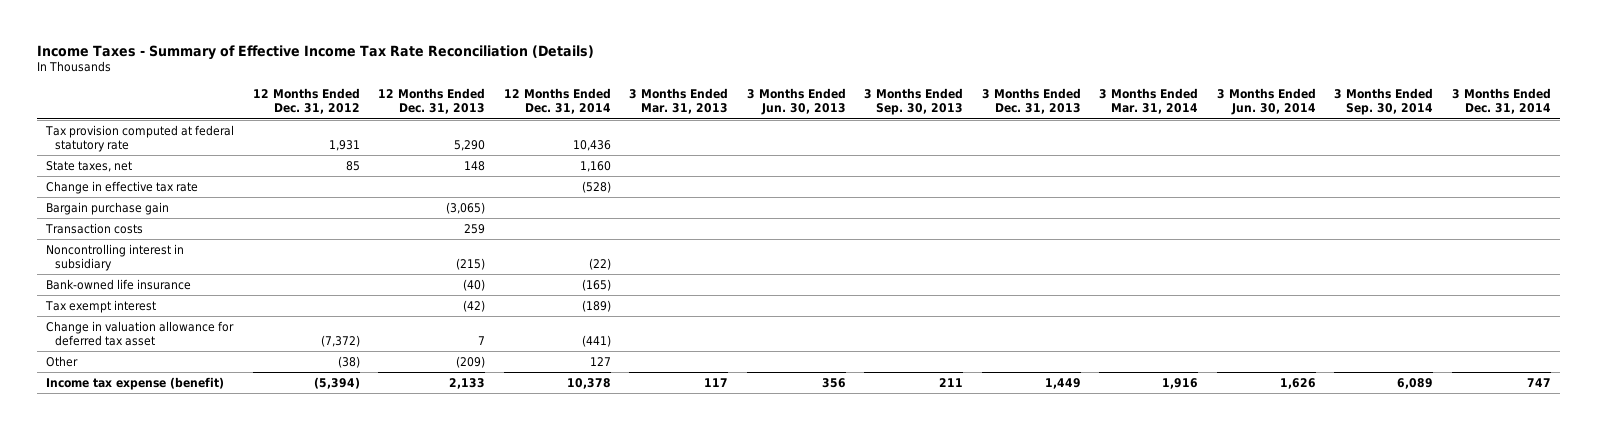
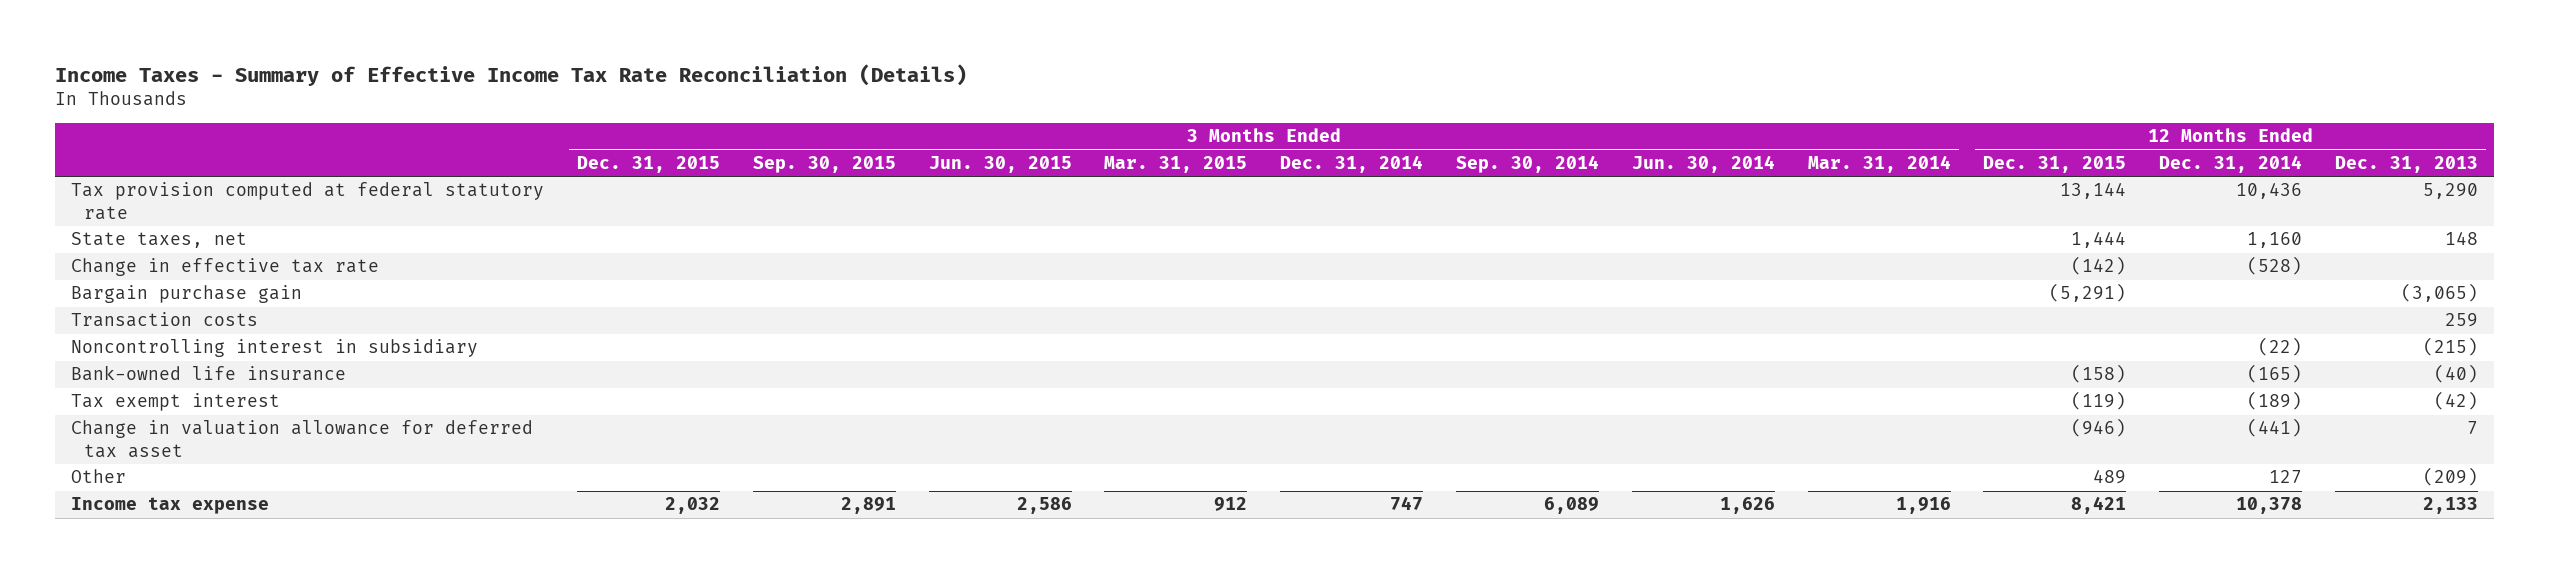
- | 12 Months Ended Dec. 31, 2012 | 12 Months Ended Dec. 31, 2013 | 12 Months Ended Dec. 31, 2014 | 3 Months Ended Mar. 31, 2013 | 3 Months Ended Jun. 30, 2013 | 3 Months Ended Sep. 30, 2013 | 3 Months Ended Dec. 31, 2013 | 3 Months Ended Mar. 31, 2014 | 3 Months Ended Jun. 30, 2014 | 3 Months Ended Sep. 30, 2014 | 3 Months Ended Dec. 31, 2014
+ | 3 Months Ended Dec. 31, 2015 | 3 Months Ended Sep. 30, 2015 | 3 Months Ended Jun. 30, 2015 | 3 Months Ended Mar. 31, 2015 | 3 Months Ended Dec. 31, 2014 | 3 Months Ended Sep. 30, 2014 | 3 Months Ended Jun. 30, 2014 | 3 Months Ended Mar. 31, 2014 | 12 Months Ended Dec. 31, 2015 | 12 Months Ended Dec. 31, 2014 | 12 Months Ended Dec. 31, 2013
- Income tax expense (benefit) | (5,394) | 2,133 | 10,378 | 117 | 356 | 211 | 1,449 | 1,916 | 1,626 | 6,089 | 747
+ Income tax expense | 2,032 | 2,891 | 2,586 | 912 | 747 | 6,089 | 1,626 | 1,916 | 8,421 | 10,378 | 2,133

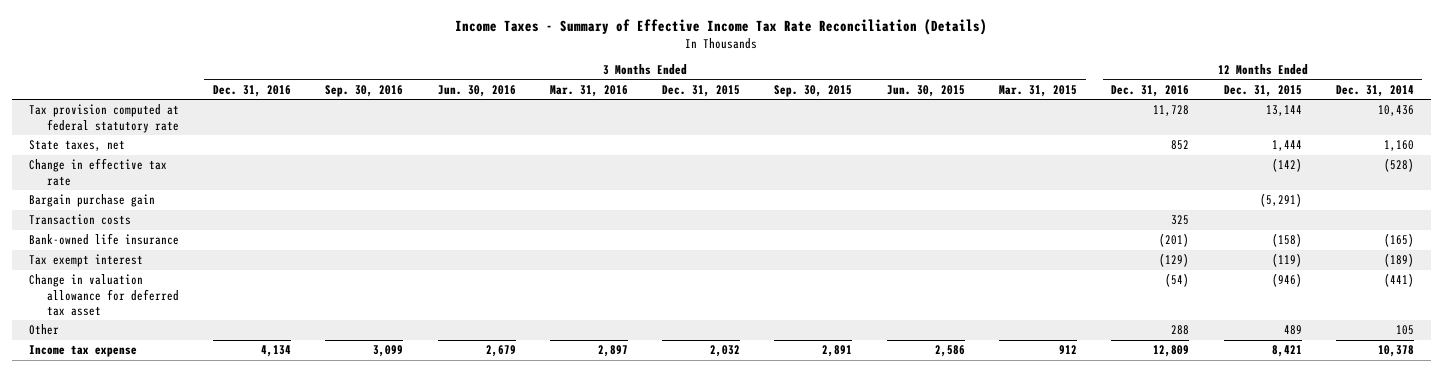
- | 3 Months Ended Dec. 31, 2015 | 3 Months Ended Sep. 30, 2015 | 3 Months Ended Jun. 30, 2015 | 3 Months Ended Mar. 31, 2015 | 3 Months Ended Dec. 31, 2014 | 3 Months Ended Sep. 30, 2014 | 3 Months Ended Jun. 30, 2014 | 3 Months Ended Mar. 31, 2014 | 12 Months Ended Dec. 31, 2015 | 12 Months Ended Dec. 31, 2014 | 12 Months Ended Dec. 31, 2013
+ | 3 Months Ended Dec. 31, 2016 | 3 Months Ended Sep. 30, 2016 | 3 Months Ended Jun. 30, 2016 | 3 Months Ended Mar. 31, 2016 | 3 Months Ended Dec. 31, 2015 | 3 Months Ended Sep. 30, 2015 | 3 Months Ended Jun. 30, 2015 | 3 Months Ended Mar. 31, 2015 | 12 Months Ended Dec. 31, 2016 | 12 Months Ended Dec. 31, 2015 | 12 Months Ended Dec. 31, 2014
- Noncontrolling interest in subsidiary | | | | | | | | | | (22) | (215)
- Other | | | | | | | | | 489 | 127 | (209)
+ Other | | | | | | | | | 288 | 489 | 105

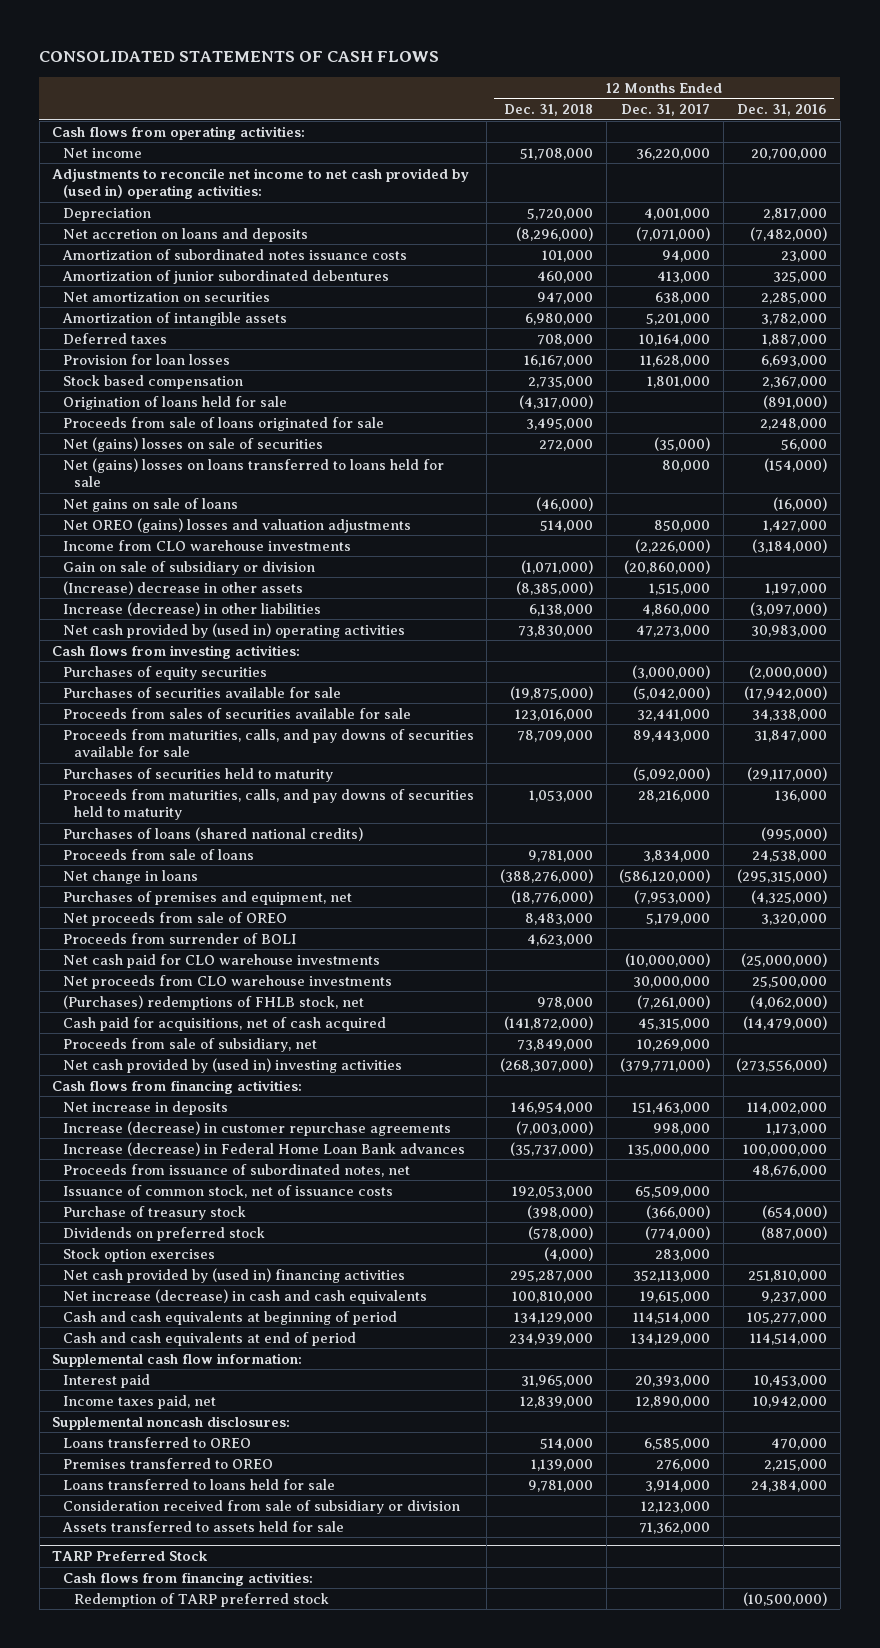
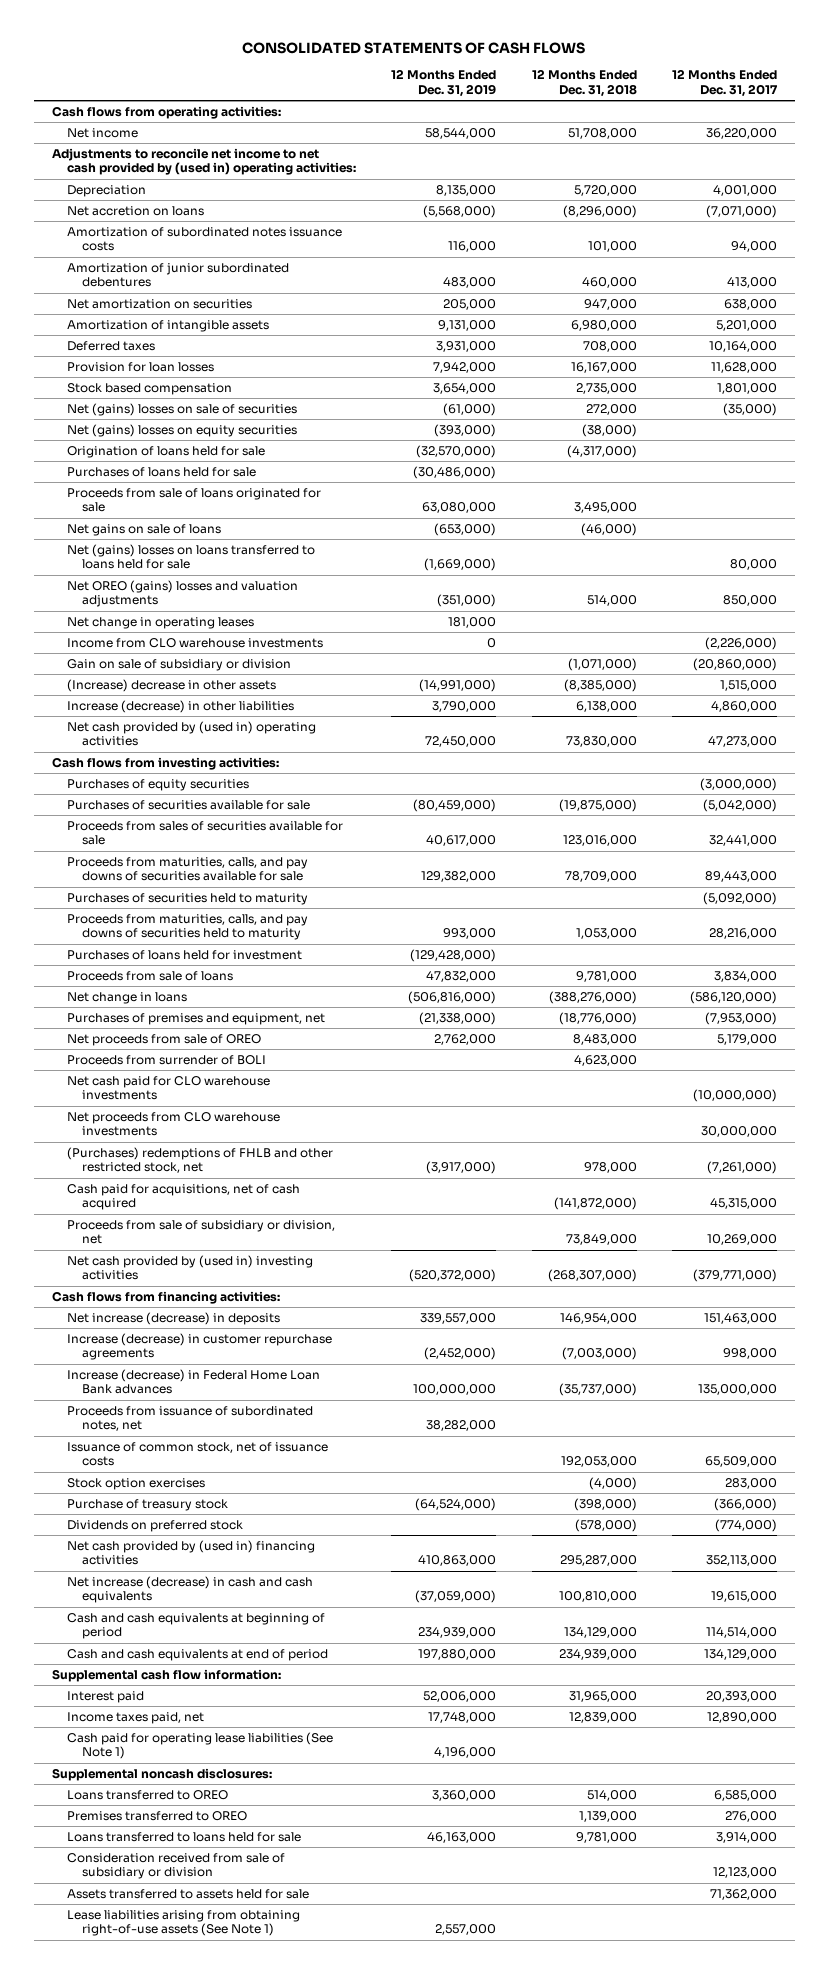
- | 12 Months Ended Dec. 31, 2018 | 12 Months Ended Dec. 31, 2017 | 12 Months Ended Dec. 31, 2016
+ | 12 Months Ended Dec. 31, 2019 | 12 Months Ended Dec. 31, 2018 | 12 Months Ended Dec. 31, 2017
- Net accretion on loans and deposits | (8,296,000) | (7,071,000) | (7,482,000)
+ Net accretion on loans | (5,568,000) | (8,296,000) | (7,071,000)
moved up: Net (gains) losses on sale of securities | (61,000) | 272,000 | (35,000)
+ Net (gains) losses on equity securities | (393,000) | (38,000) |
+ Purchases of loans held for sale | (30,486,000) | |
moved down: Net (gains) losses on loans transferred to loans held for sale | (1,669,000) | | 80,000
+ Net change in operating leases | 181,000 | |
- Purchases of loans (shared national credits) | | | (995,000)
+ Purchases of loans held for investment | (129,428,000) | |
- (Purchases) redemptions of FHLB stock, net | 978,000 | (7,261,000) | (4,062,000)
+ (Purchases) redemptions of FHLB and other restricted stock, net | (3,917,000) | 978,000 | (7,261,000)
- Proceeds from sale of subsidiary, net | 73,849,000 | 10,269,000 |
+ Proceeds from sale of subsidiary or division, net | | 73,849,000 | 10,269,000
- Net increase in deposits | 146,954,000 | 151,463,000 | 114,002,000
+ Net increase (decrease) in deposits | 339,557,000 | 146,954,000 | 151,463,000
moved up: Stock option exercises | | (4,000) | 283,000
+ Cash paid for operating lease liabilities (See Note 1) | 4,196,000 | |
- TARP Preferred Stock
- Cash flows from financing activities:
- Redemption of TARP preferred stock | | | (10,500,000)
+ Lease liabilities arising from obtaining right-of-use assets (See Note 1) | 2,557,000 | |

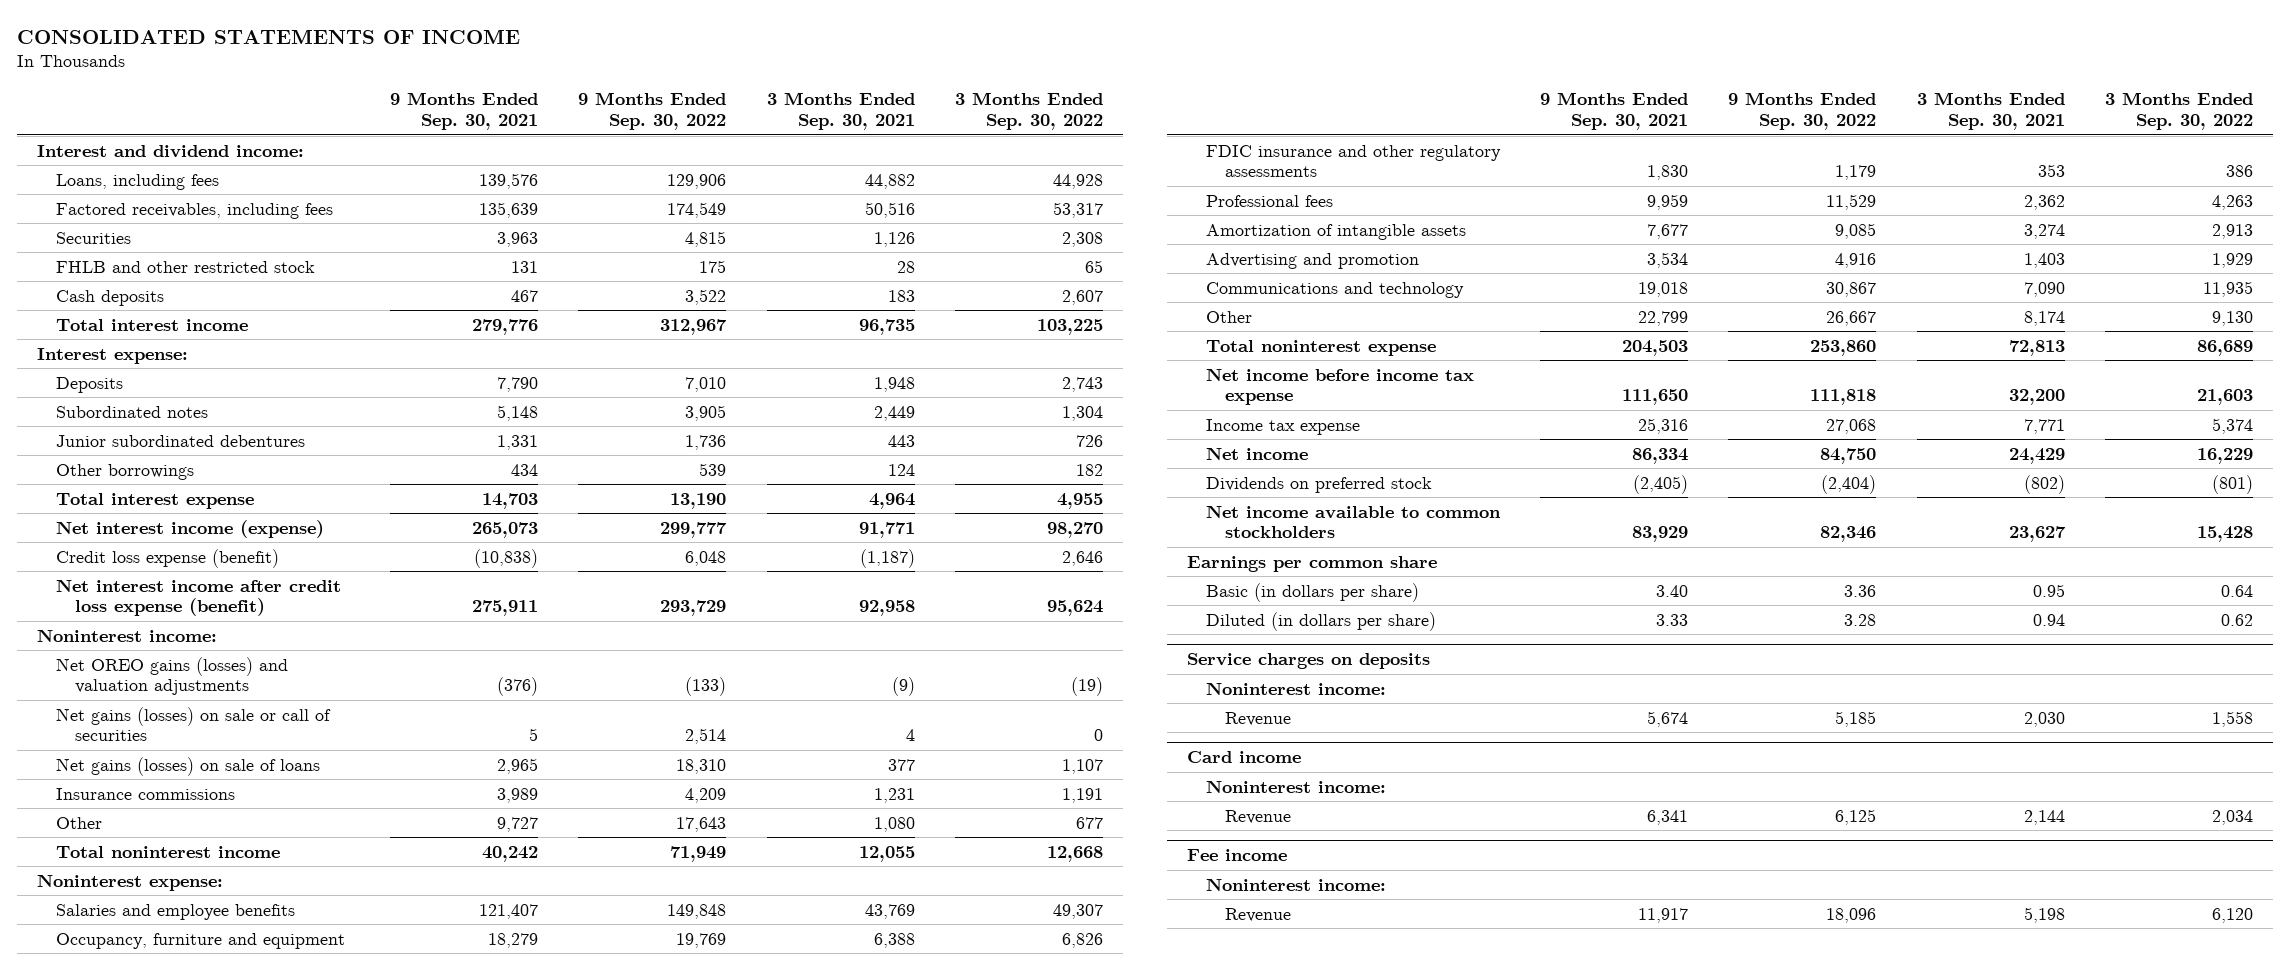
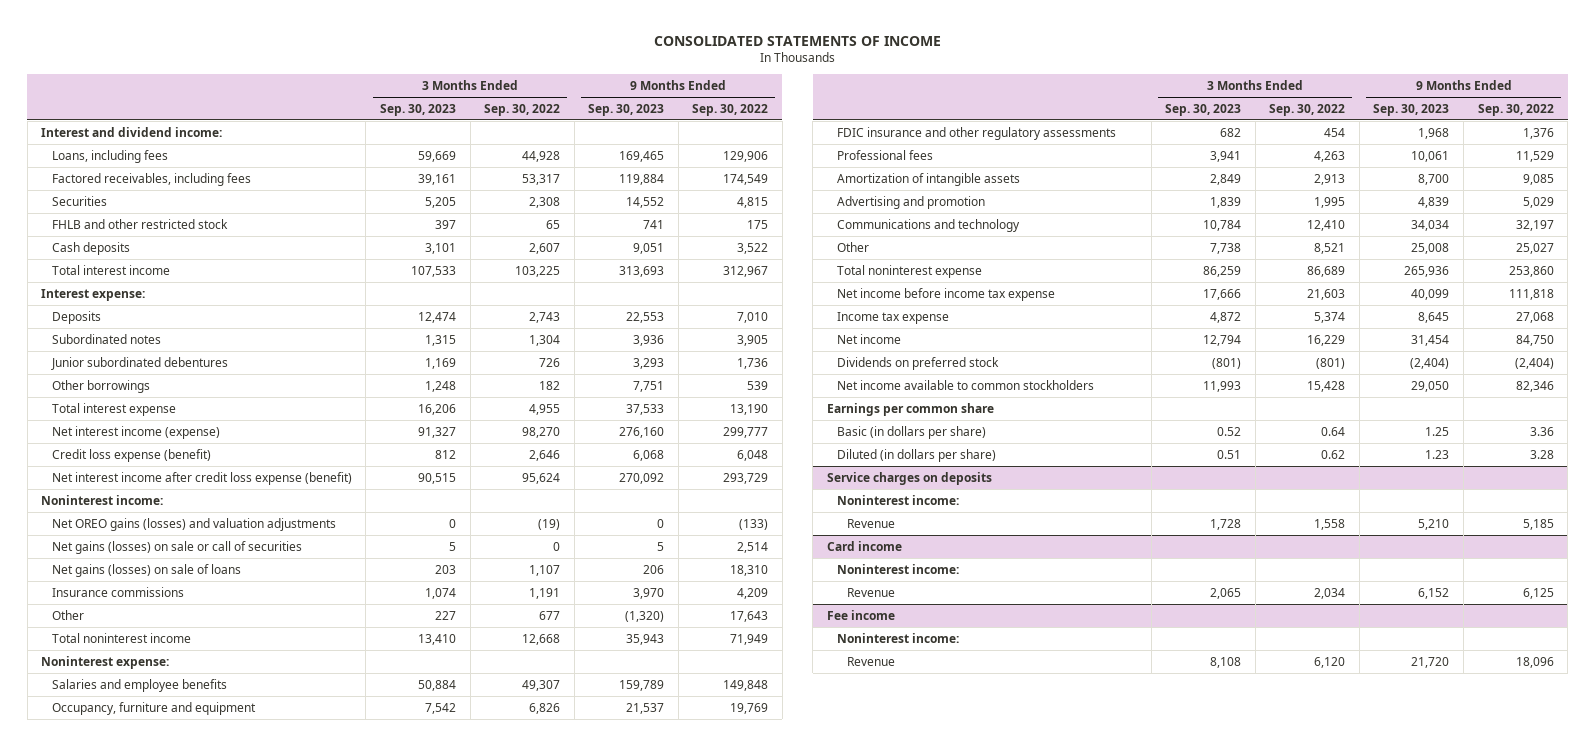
- | 9 Months Ended Sep. 30, 2021 | 9 Months Ended Sep. 30, 2022 | 3 Months Ended Sep. 30, 2021 | 3 Months Ended Sep. 30, 2022
+ | 3 Months Ended Sep. 30, 2023 | 3 Months Ended Sep. 30, 2022 | 9 Months Ended Sep. 30, 2023 | 9 Months Ended Sep. 30, 2022
- FDIC insurance and other regulatory assessments | 1,830 | 1,179 | 353 | 386
+ FDIC insurance and other regulatory assessments | 682 | 454 | 1,968 | 1,376
- Advertising and promotion | 3,534 | 4,916 | 1,403 | 1,929
- Communications and technology | 19,018 | 30,867 | 7,090 | 11,935
- Other | 22,799 | 26,667 | 8,174 | 9,130
+ Advertising and promotion | 1,839 | 1,995 | 4,839 | 5,029
+ Communications and technology | 10,784 | 12,410 | 34,034 | 32,197
+ Other | 7,738 | 8,521 | 25,008 | 25,027

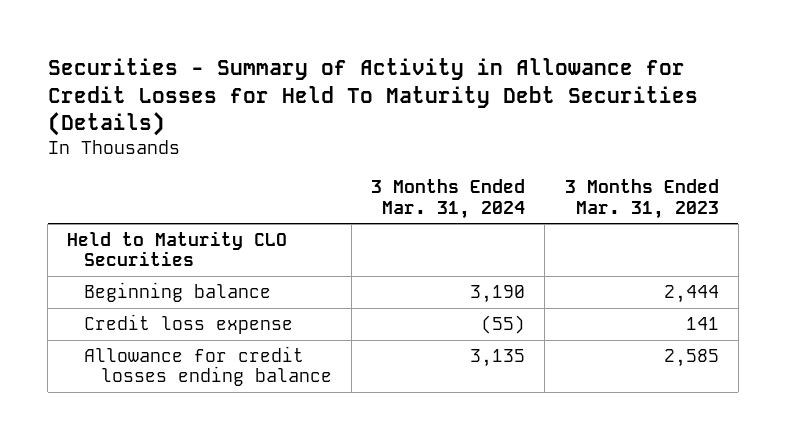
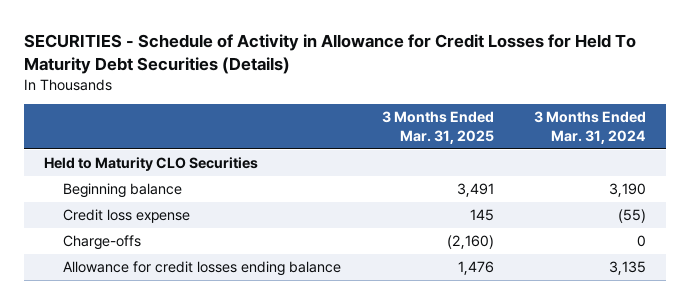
- Securities - Summary of Activity in Allowance for Credit Losses for Held To Maturity Debt Securities (Details)
+ SECURITIES - Schedule of Activity in Allowance for Credit Losses for Held To Maturity Debt Securities (Details)
- | 3 Months Ended Mar. 31, 2024 | 3 Months Ended Mar. 31, 2023
+ | 3 Months Ended Mar. 31, 2025 | 3 Months Ended Mar. 31, 2024
+ Charge-offs | (2,160) | 0

